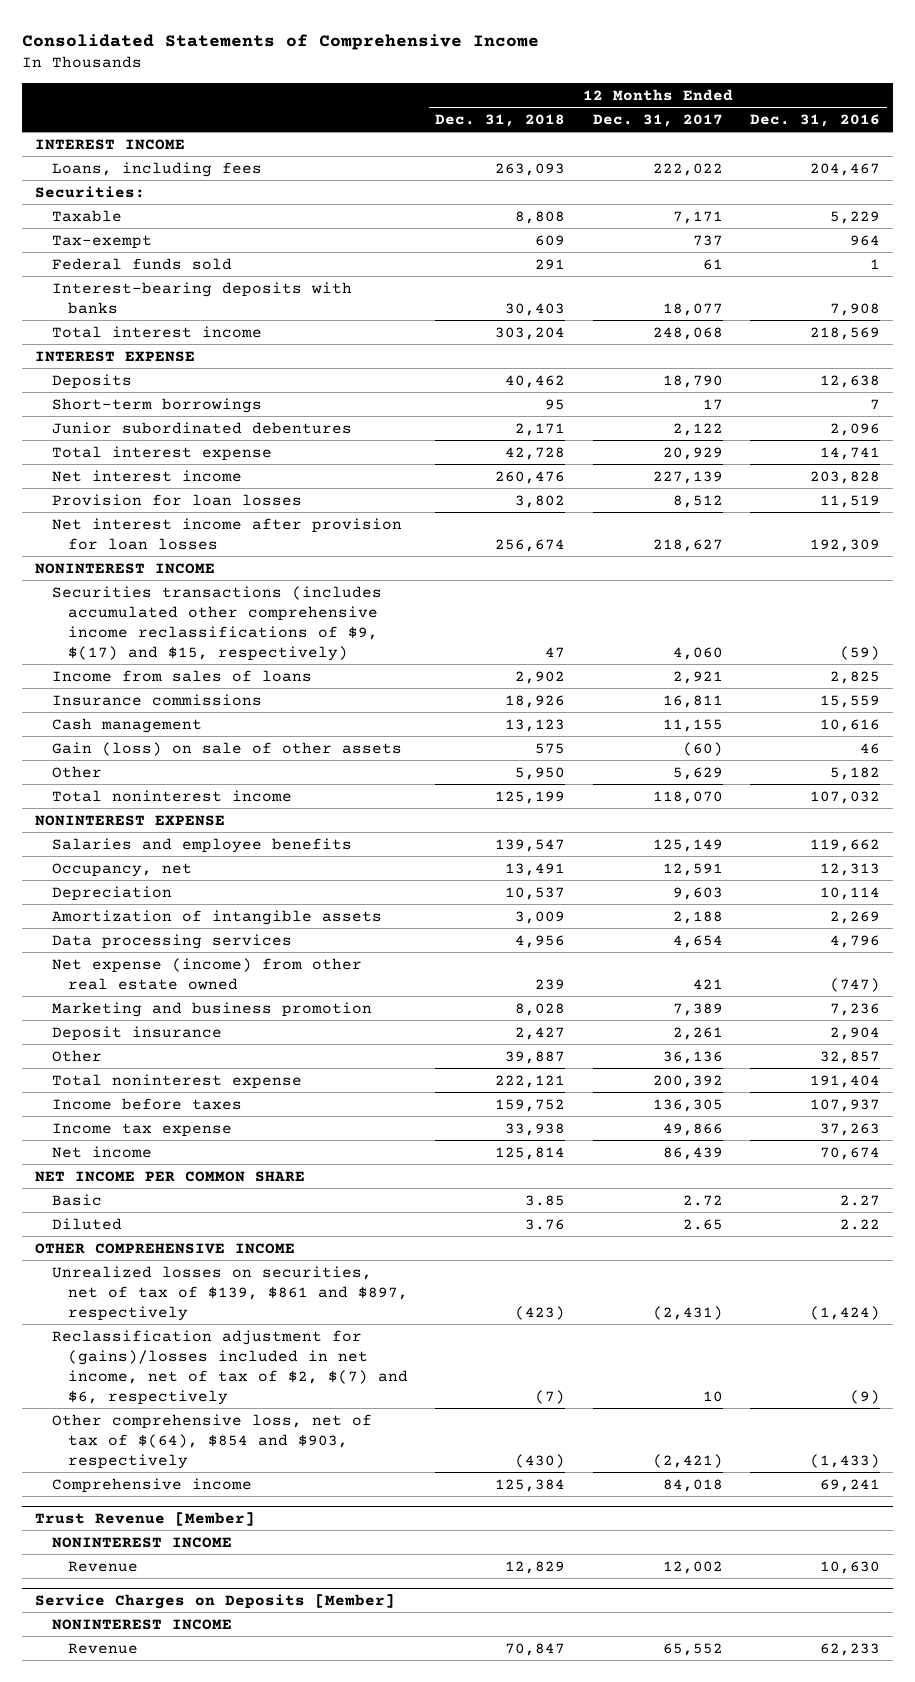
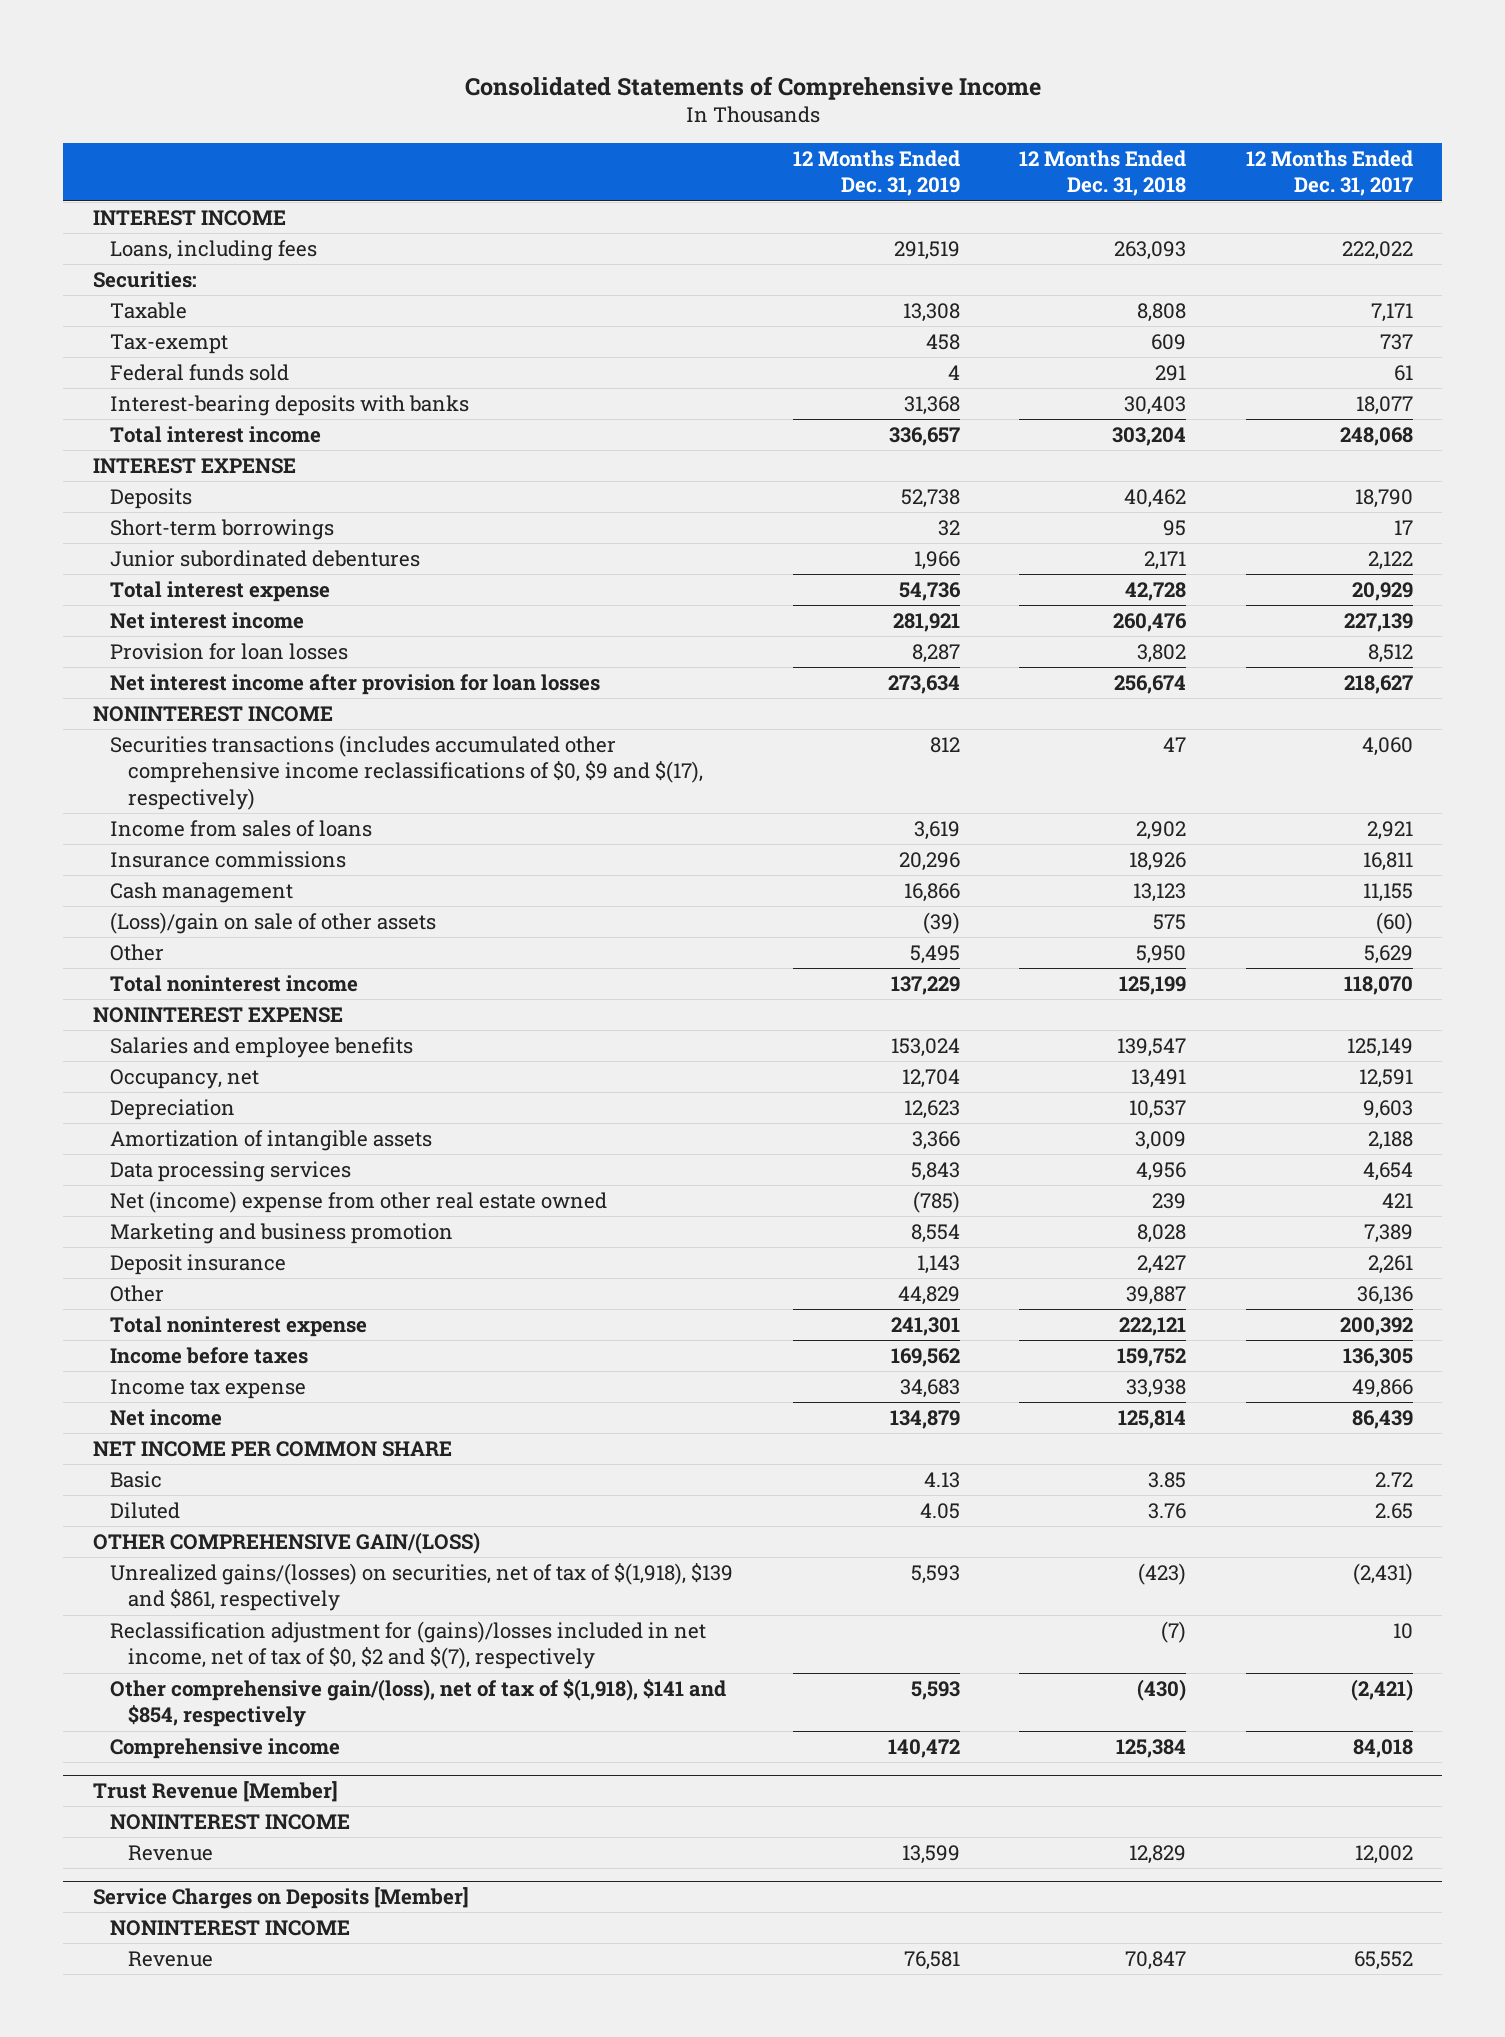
- | 12 Months Ended Dec. 31, 2018 | 12 Months Ended Dec. 31, 2017 | 12 Months Ended Dec. 31, 2016
+ | 12 Months Ended Dec. 31, 2019 | 12 Months Ended Dec. 31, 2018 | 12 Months Ended Dec. 31, 2017
- Securities transactions (includes accumulated other comprehensive income reclassifications of $9, $(17) and $15, respectively) | 47 | 4,060 | (59)
+ Securities transactions (includes accumulated other comprehensive income reclassifications of $0, $9 and $(17), respectively) | 812 | 47 | 4,060
- Gain (loss) on sale of other assets | 575 | (60) | 46
+ (Loss)/gain on sale of other assets | (39) | 575 | (60)
- Net expense (income) from other real estate owned | 239 | 421 | (747)
+ Net (income) expense from other real estate owned | (785) | 239 | 421
- OTHER COMPREHENSIVE INCOME
- Unrealized losses on securities, net of tax of $139, $861 and $897, respectively | (423) | (2,431) | (1,424)
- Reclassification adjustment for (gains)/losses included in net income, net of tax of $2, $(7) and $6, respectively | (7) | 10 | (9)
- Other comprehensive loss, net of tax of $(64), $854 and $903, respectively | (430) | (2,421) | (1,433)
+ OTHER COMPREHENSIVE GAIN/(LOSS)
+ Unrealized gains/(losses) on securities, net of tax of $(1,918), $139 and $861, respectively | 5,593 | (423) | (2,431)
+ Reclassification adjustment for (gains)/losses included in net income, net of tax of $0, $2 and $(7), respectively | | (7) | 10
+ Other comprehensive gain/(loss), net of tax of $(1,918), $141 and $854, respectively | 5,593 | (430) | (2,421)

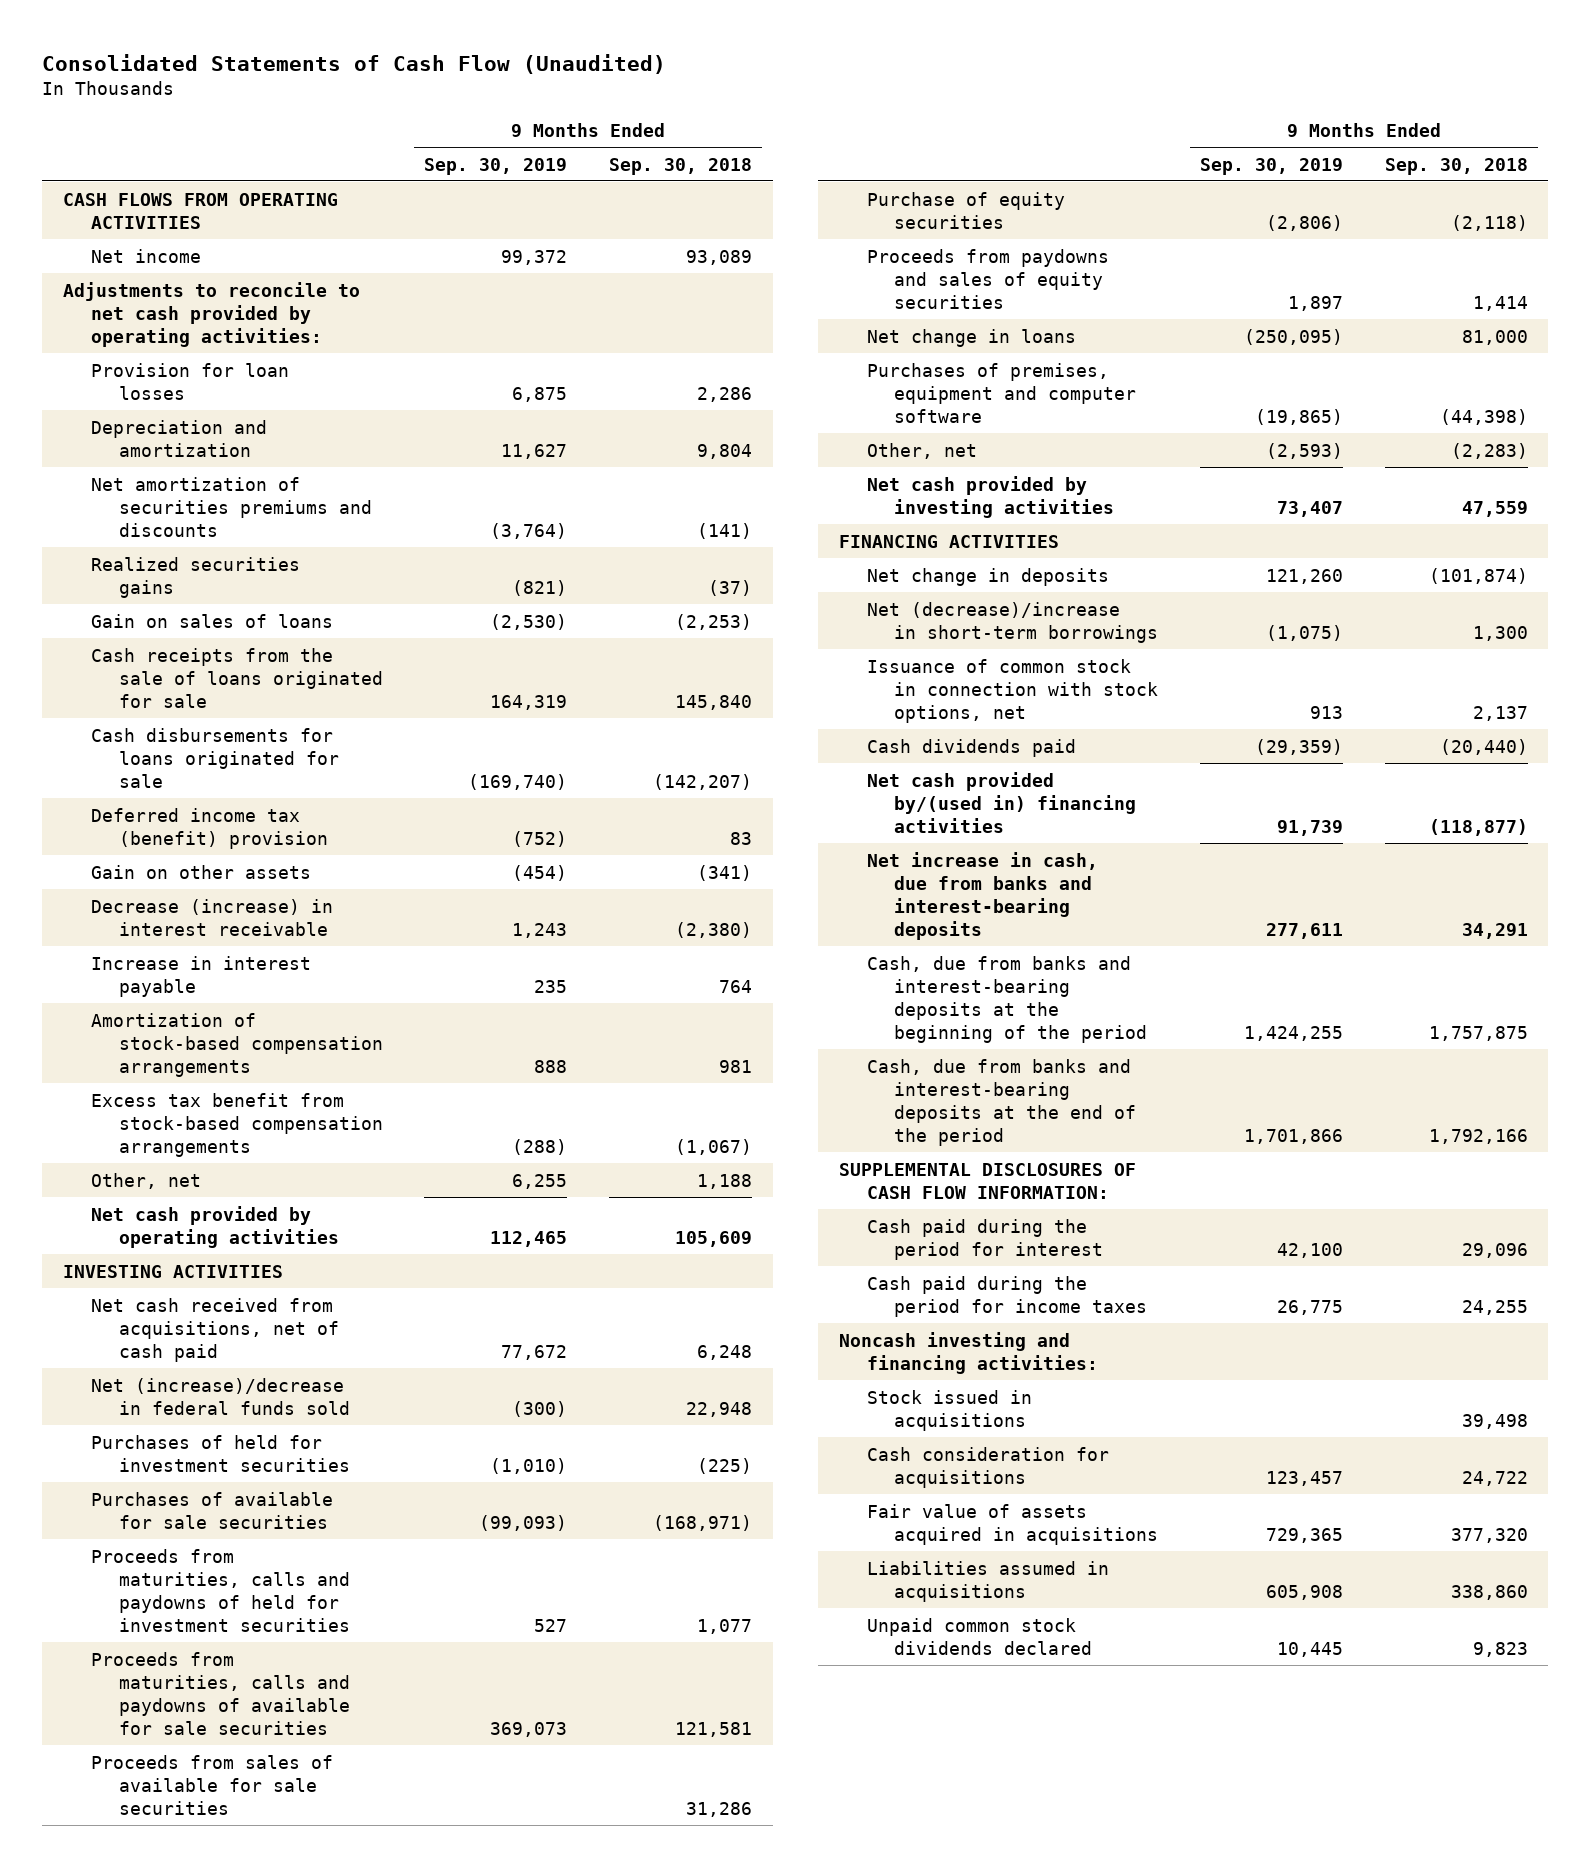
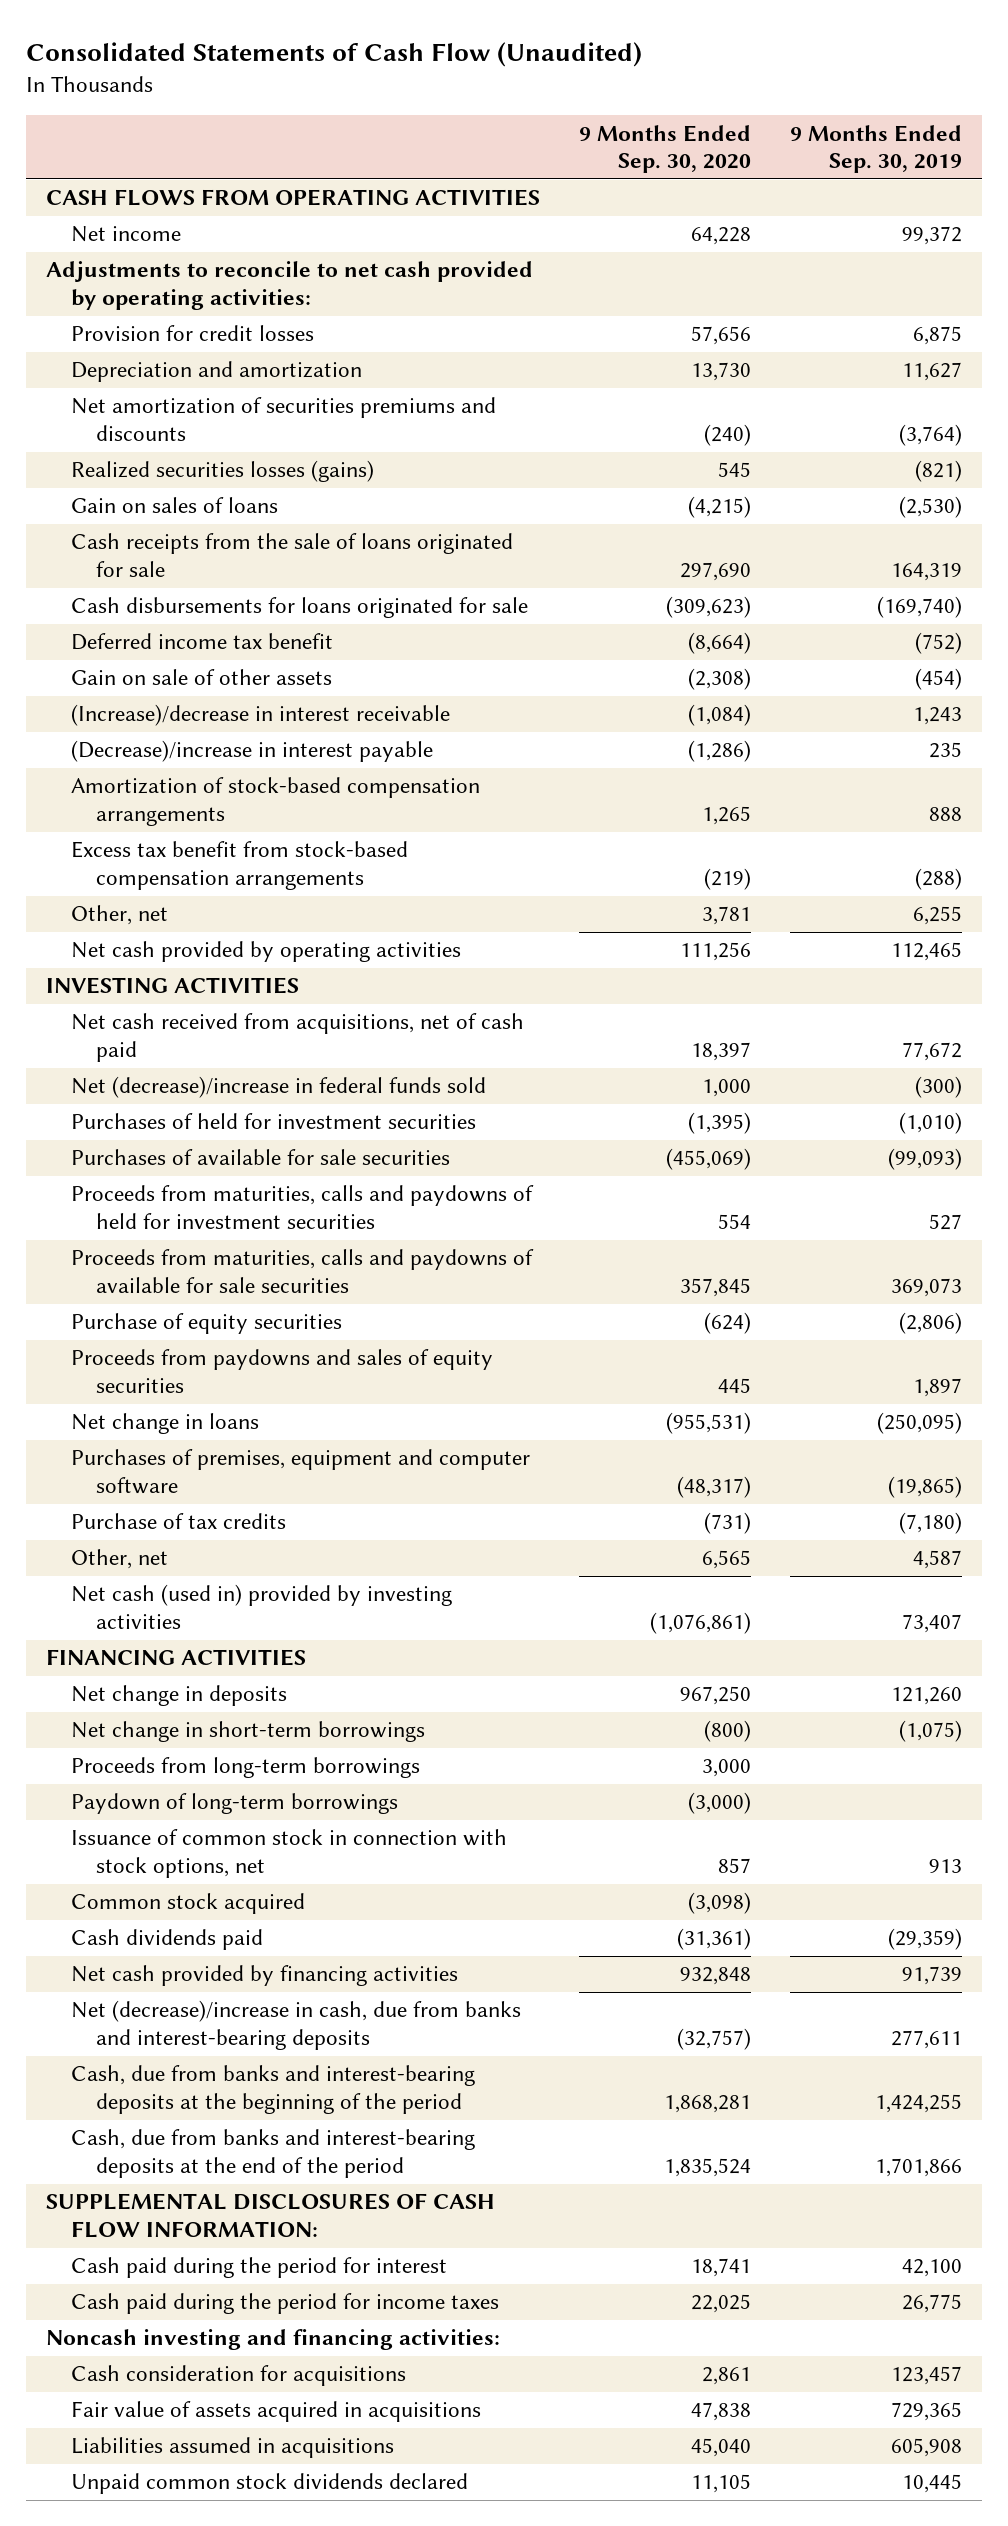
- | 9 Months Ended Sep. 30, 2019 | 9 Months Ended Sep. 30, 2018
+ | 9 Months Ended Sep. 30, 2020 | 9 Months Ended Sep. 30, 2019
- Provision for loan losses | 6,875 | 2,286
+ Provision for credit losses | 57,656 | 6,875
- Realized securities gains | (821) | (37)
+ Realized securities losses (gains) | 545 | (821)
- Deferred income tax (benefit) provision | (752) | 83
- Gain on other assets | (454) | (341)
- Decrease (increase) in interest receivable | 1,243 | (2,380)
- Increase in interest payable | 235 | 764
+ Deferred income tax benefit | (8,664) | (752)
+ Gain on sale of other assets | (2,308) | (454)
+ (Increase)/decrease in interest receivable | (1,084) | 1,243
+ (Decrease)/increase in interest payable | (1,286) | 235
- Net (increase)/decrease in federal funds sold | (300) | 22,948
+ Net (decrease)/increase in federal funds sold | 1,000 | (300)
- Proceeds from sales of available for sale securities | | 31,286
- Other, net | (2,593) | (2,283)
- Net cash provided by investing activities | 73,407 | 47,559
+ Purchase of tax credits | (731) | (7,180)
+ Other, net | 6,565 | 4,587
+ Net cash (used in) provided by investing activities | (1,076,861) | 73,407
- Net (decrease)/increase in short-term borrowings | (1,075) | 1,300
+ Net change in short-term borrowings | (800) | (1,075)
+ Proceeds from long-term borrowings | 3,000 |
+ Paydown of long-term borrowings | (3,000) |
+ Common stock acquired | (3,098) |
- Net cash provided by/(used in) financing activities | 91,739 | (118,877)
- Net increase in cash, due from banks and interest-bearing deposits | 277,611 | 34,291
+ Net cash provided by financing activities | 932,848 | 91,739
+ Net (decrease)/increase in cash, due from banks and interest-bearing deposits | (32,757) | 277,611
- Stock issued in acquisitions | | 39,498

